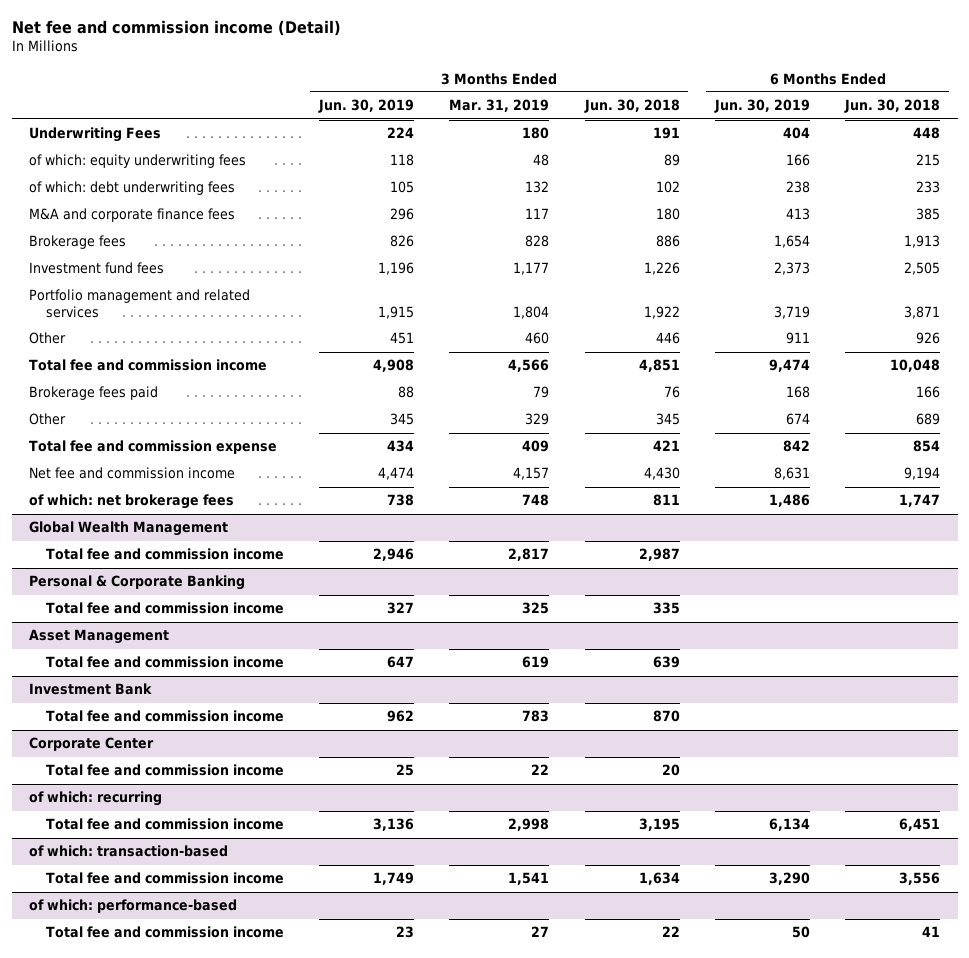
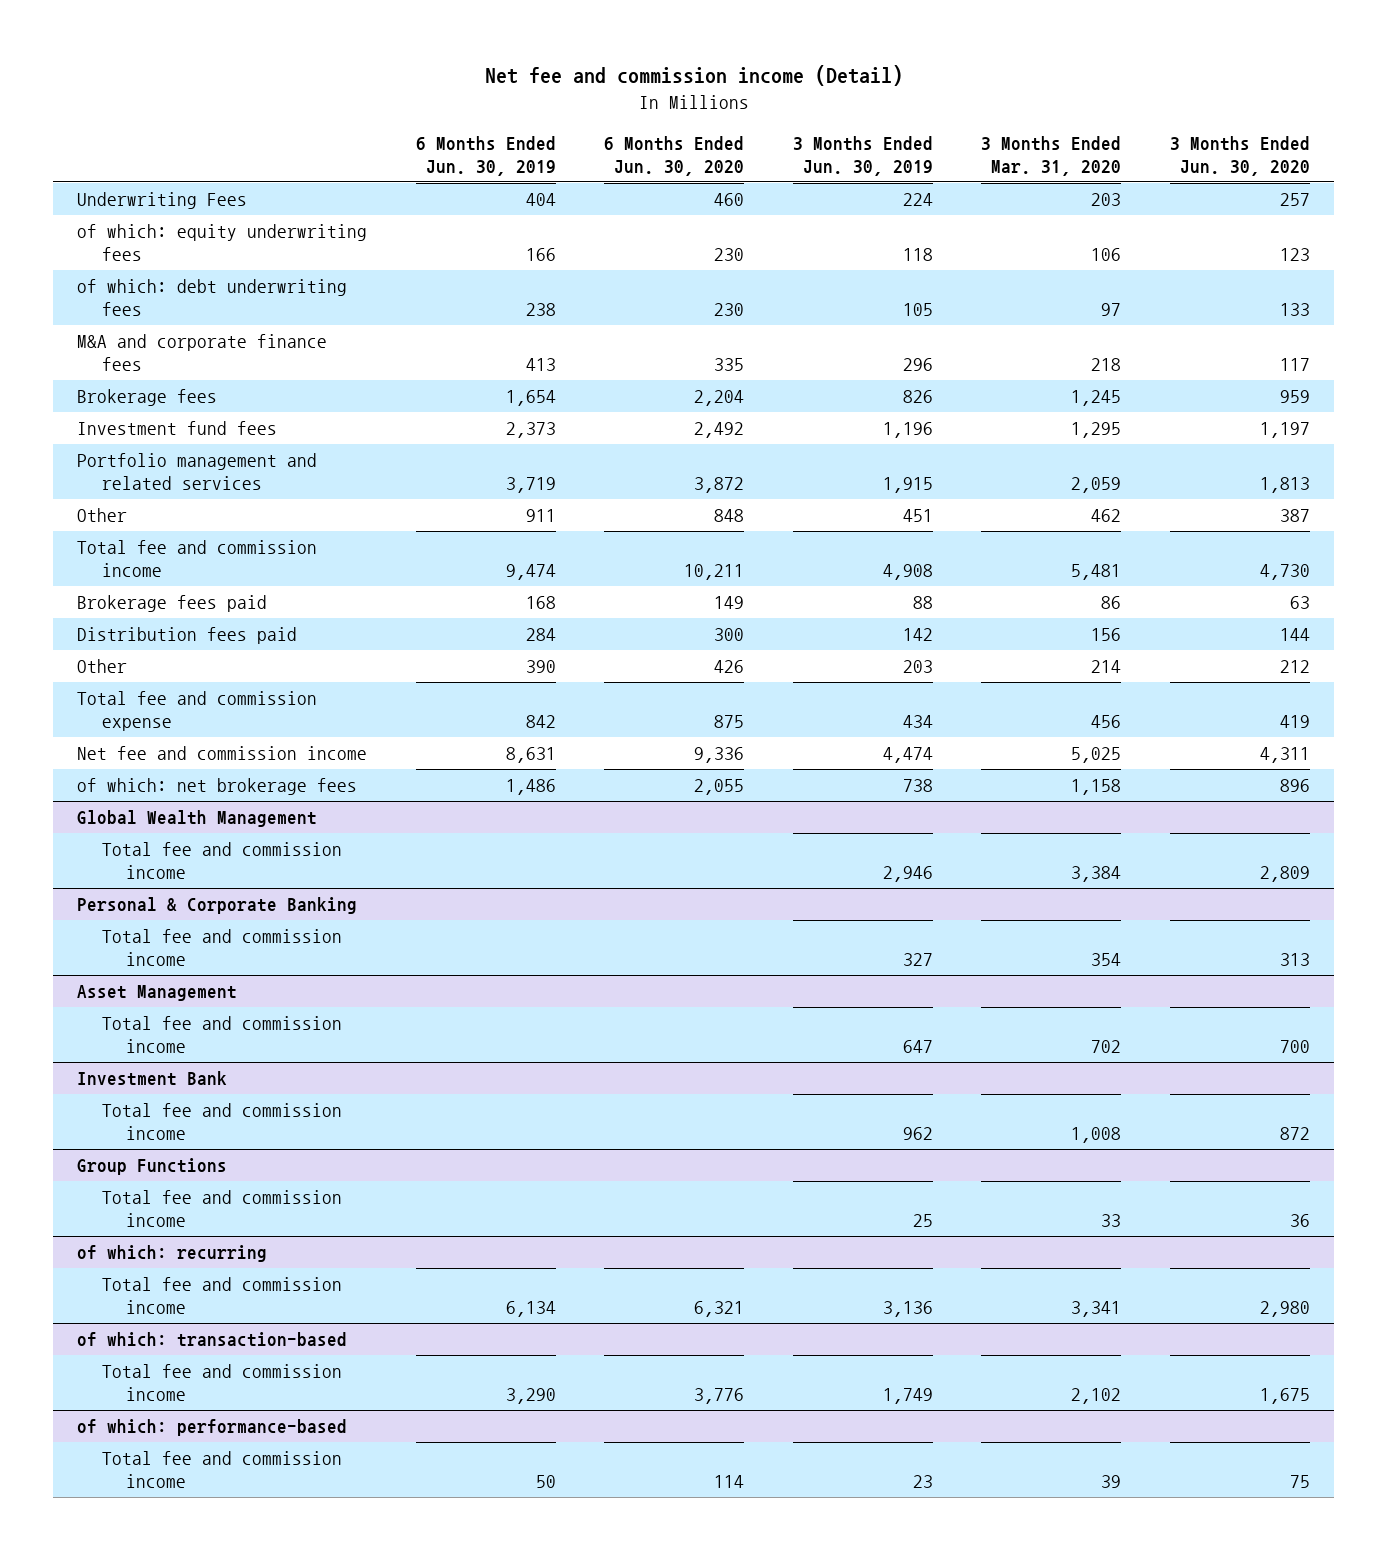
- | 3 Months Ended Jun. 30, 2019 | 3 Months Ended Mar. 31, 2019 | 3 Months Ended Jun. 30, 2018 | 6 Months Ended Jun. 30, 2019 | 6 Months Ended Jun. 30, 2018
+ | 6 Months Ended Jun. 30, 2019 | 6 Months Ended Jun. 30, 2020 | 3 Months Ended Jun. 30, 2019 | 3 Months Ended Mar. 31, 2020 | 3 Months Ended Jun. 30, 2020
- Other | 345 | 329 | 345 | 674 | 689
+ Distribution fees paid | 284 | 300 | 142 | 156 | 144
+ Other | 390 | 426 | 203 | 214 | 212
- Corporate Center
+ Group Functions

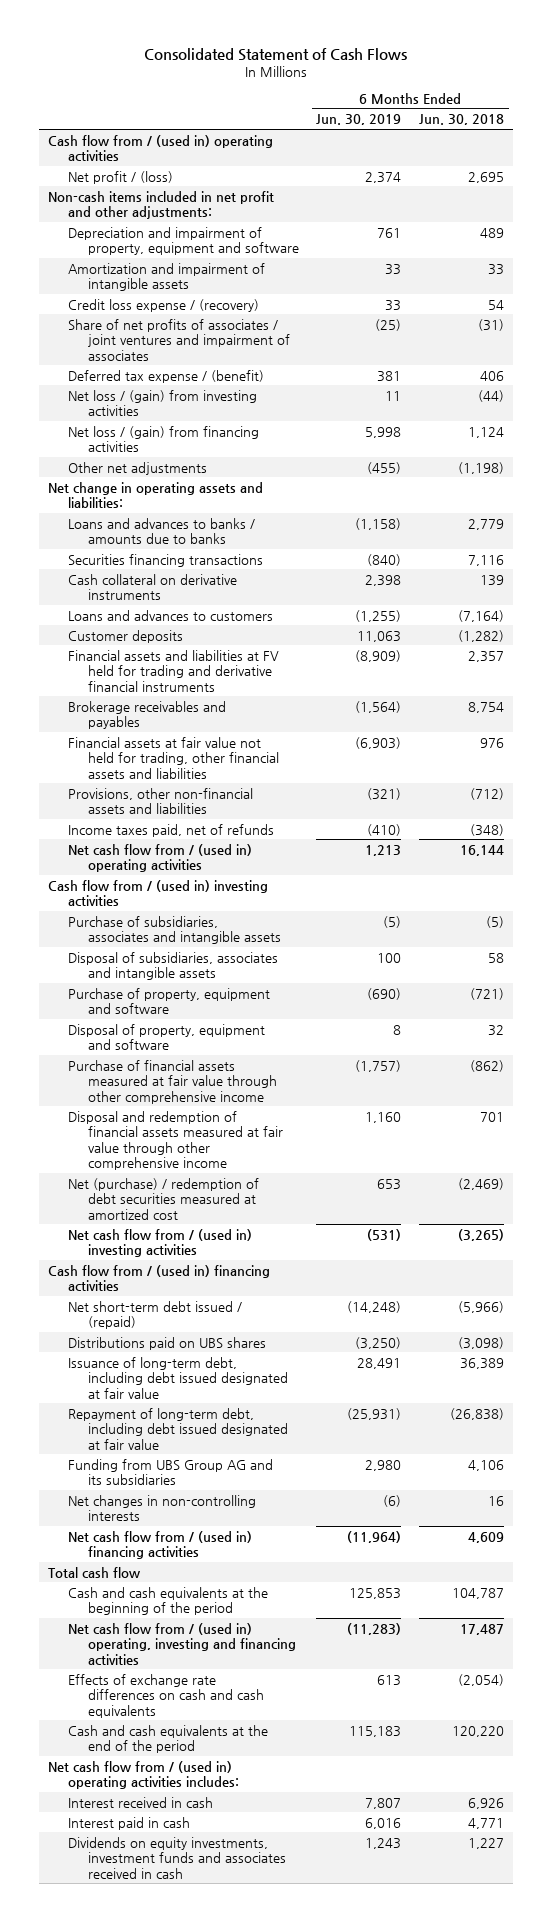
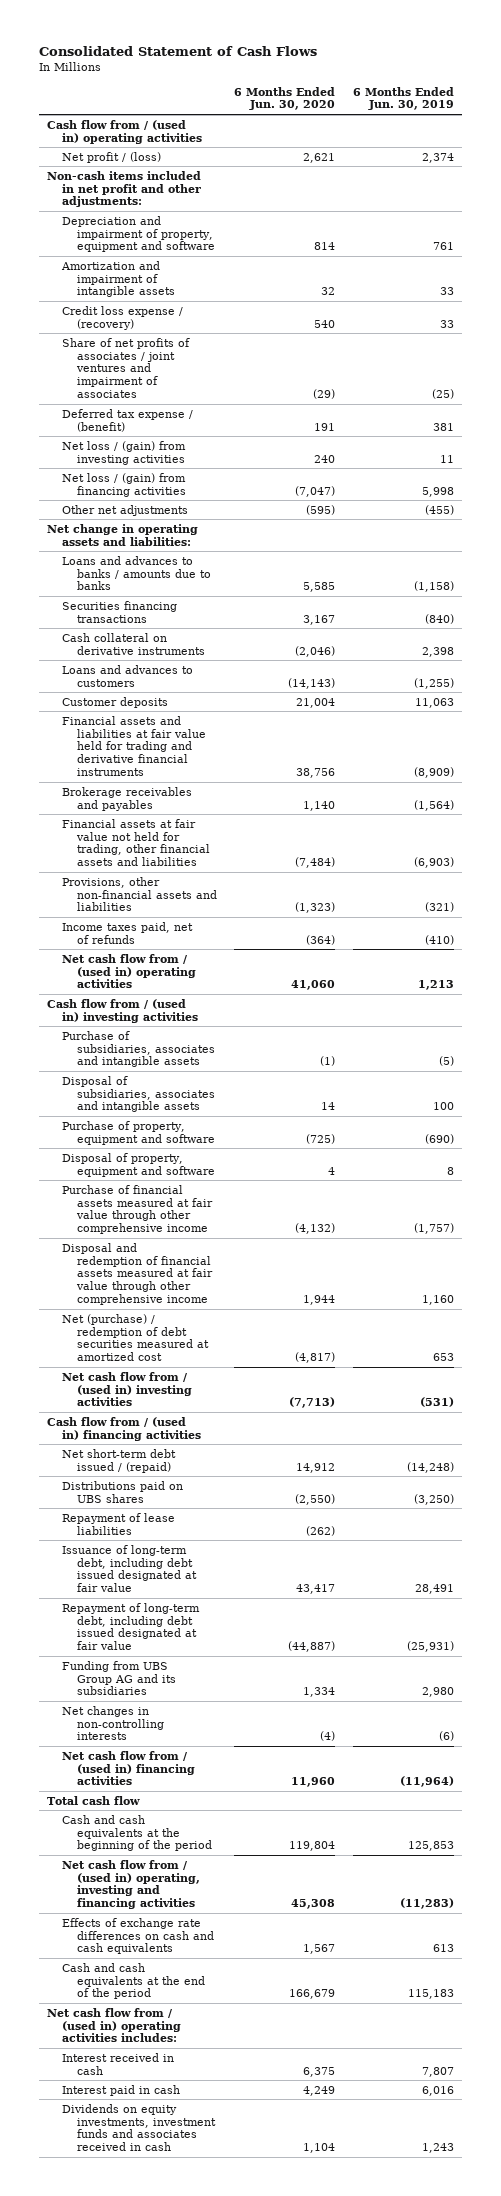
- | 6 Months Ended Jun. 30, 2019 | 6 Months Ended Jun. 30, 2018
+ | 6 Months Ended Jun. 30, 2020 | 6 Months Ended Jun. 30, 2019
- Financial assets and liabilities at FV held for trading and derivative financial instruments | (8,909) | 2,357
+ Financial assets and liabilities at fair value held for trading and derivative financial instruments | 38,756 | (8,909)
+ Repayment of lease liabilities | (262) |

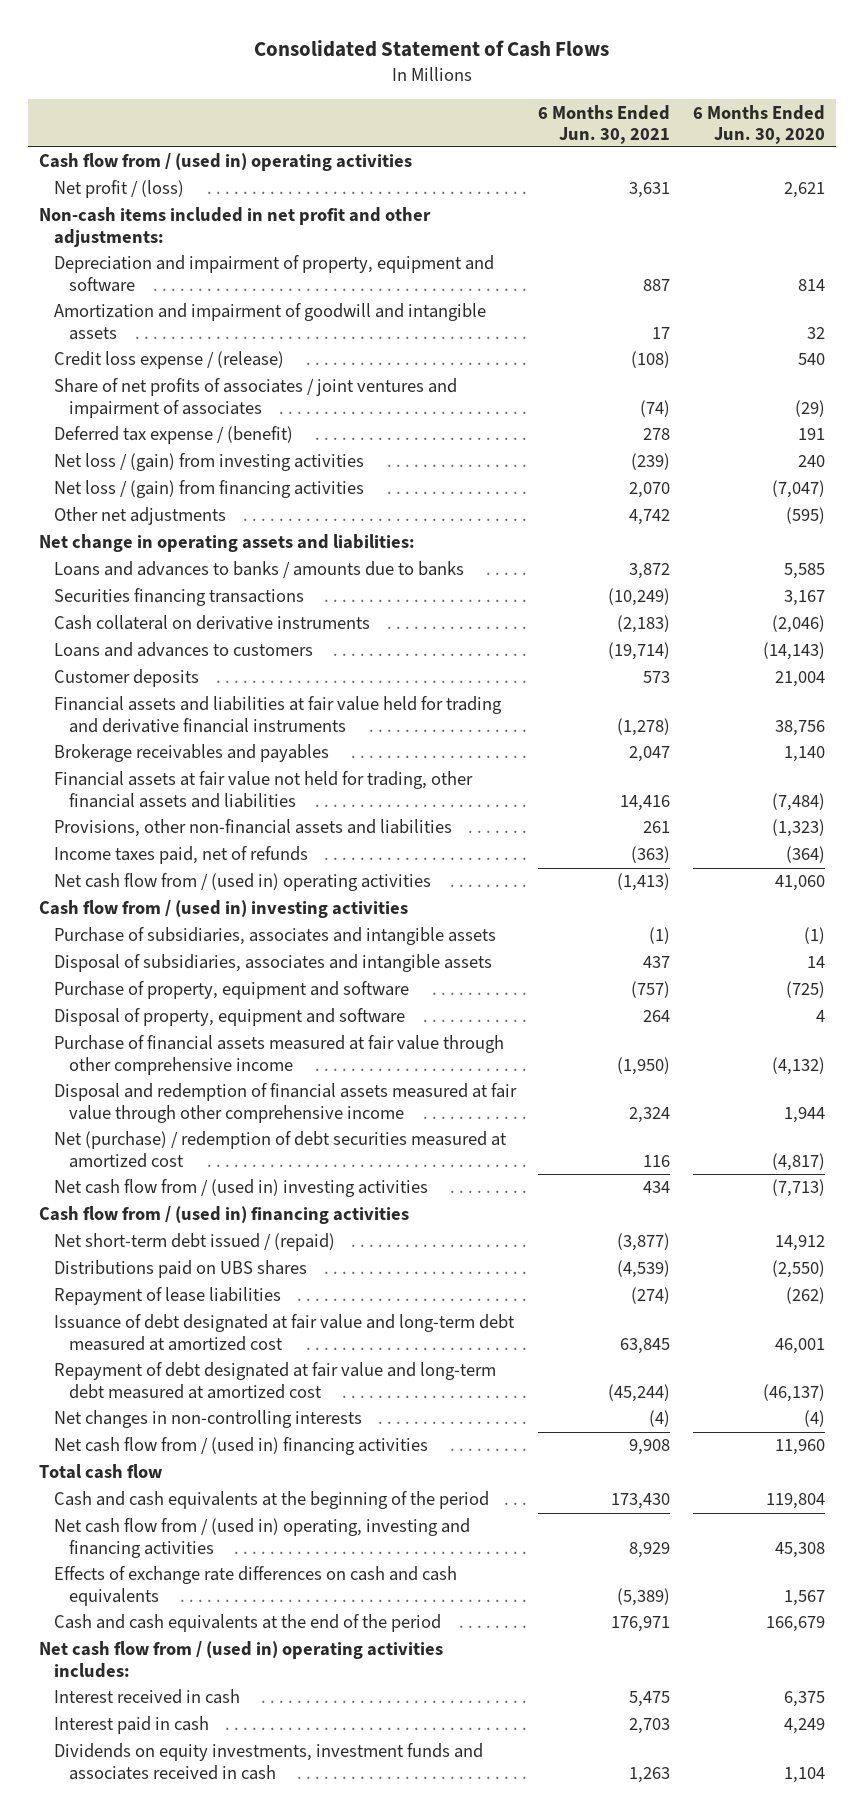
- | 6 Months Ended Jun. 30, 2020 | 6 Months Ended Jun. 30, 2019
+ | 6 Months Ended Jun. 30, 2021 | 6 Months Ended Jun. 30, 2020
- Amortization and impairment of intangible assets | 32 | 33
- Credit loss expense / (recovery) | 540 | 33
+ Amortization and impairment of goodwill and intangible assets | 17 | 32
+ Credit loss expense / (release) | (108) | 540
- Issuance of long-term debt, including debt issued designated at fair value | 43,417 | 28,491
- Repayment of long-term debt, including debt issued designated at fair value | (44,887) | (25,931)
- Funding from UBS Group AG and its subsidiaries | 1,334 | 2,980
+ Issuance of debt designated at fair value and long-term debt measured at amortized cost | 63,845 | 46,001
+ Repayment of debt designated at fair value and long-term debt measured at amortized cost | (45,244) | (46,137)

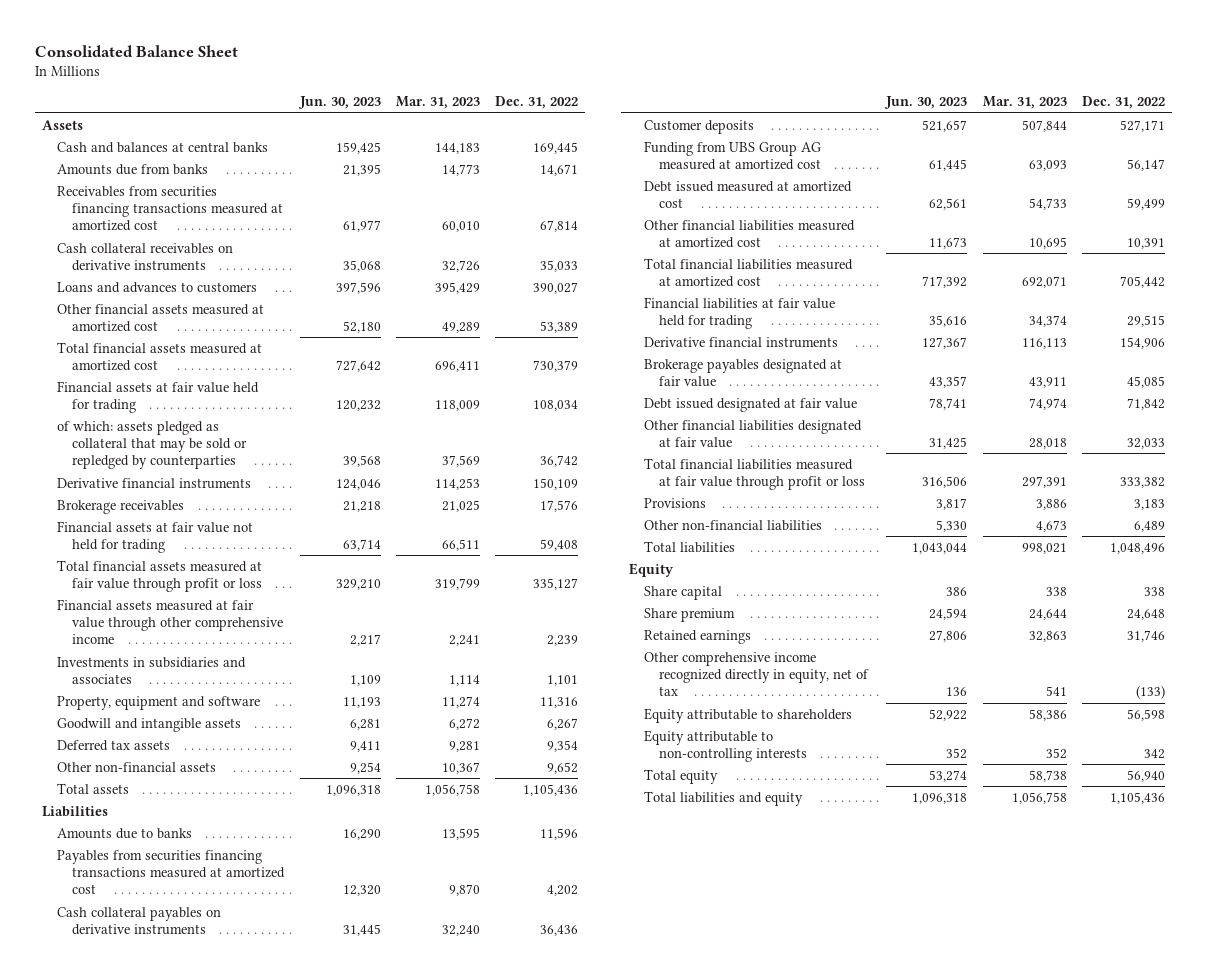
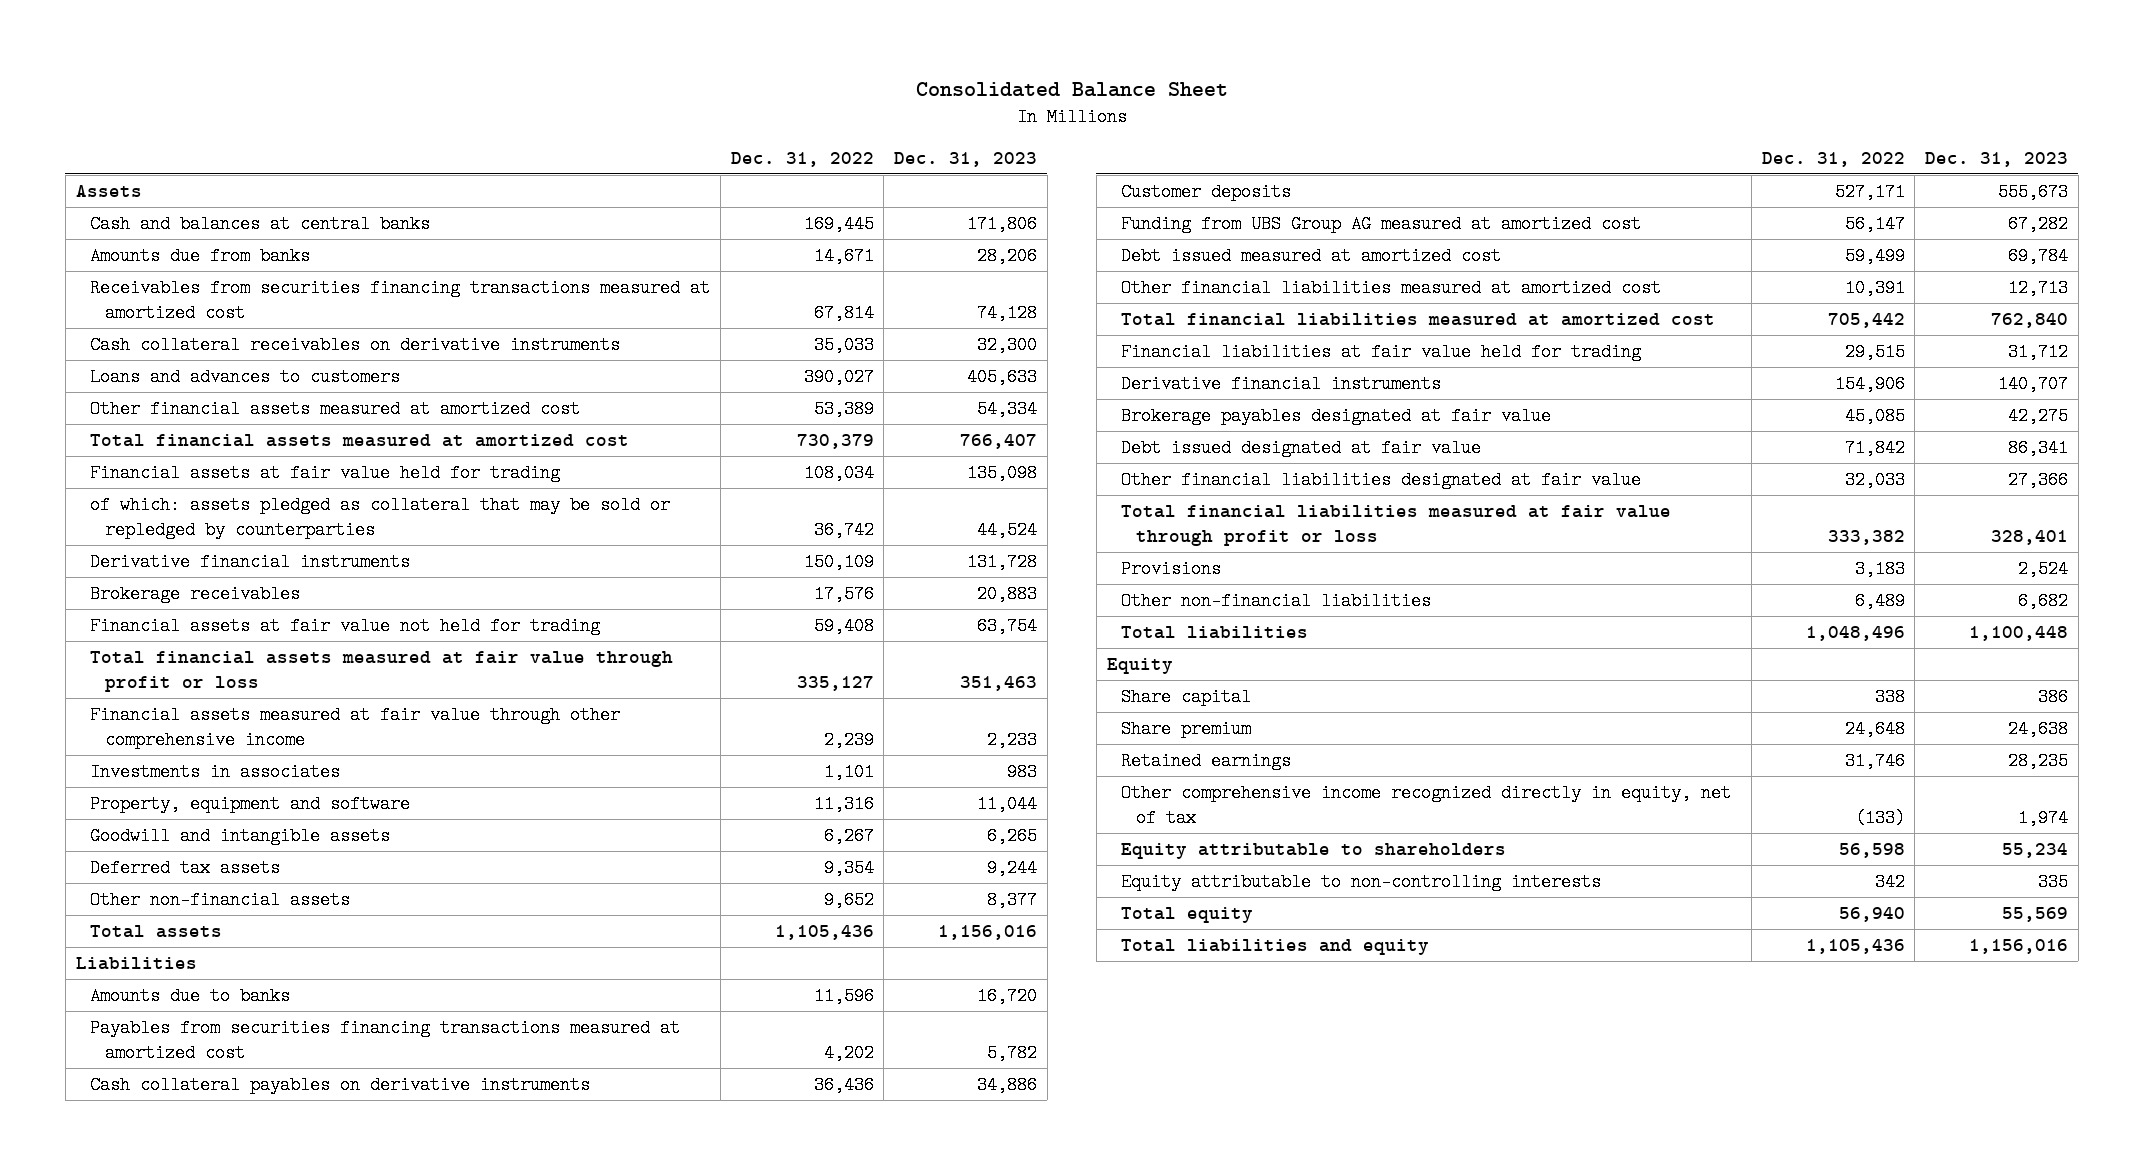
- | Jun. 30, 2023 | Mar. 31, 2023 | Dec. 31, 2022
+ | Dec. 31, 2022 | Dec. 31, 2023
- Investments in subsidiaries and associates | 1,109 | 1,114 | 1,101
+ Investments in associates | 1,101 | 983

